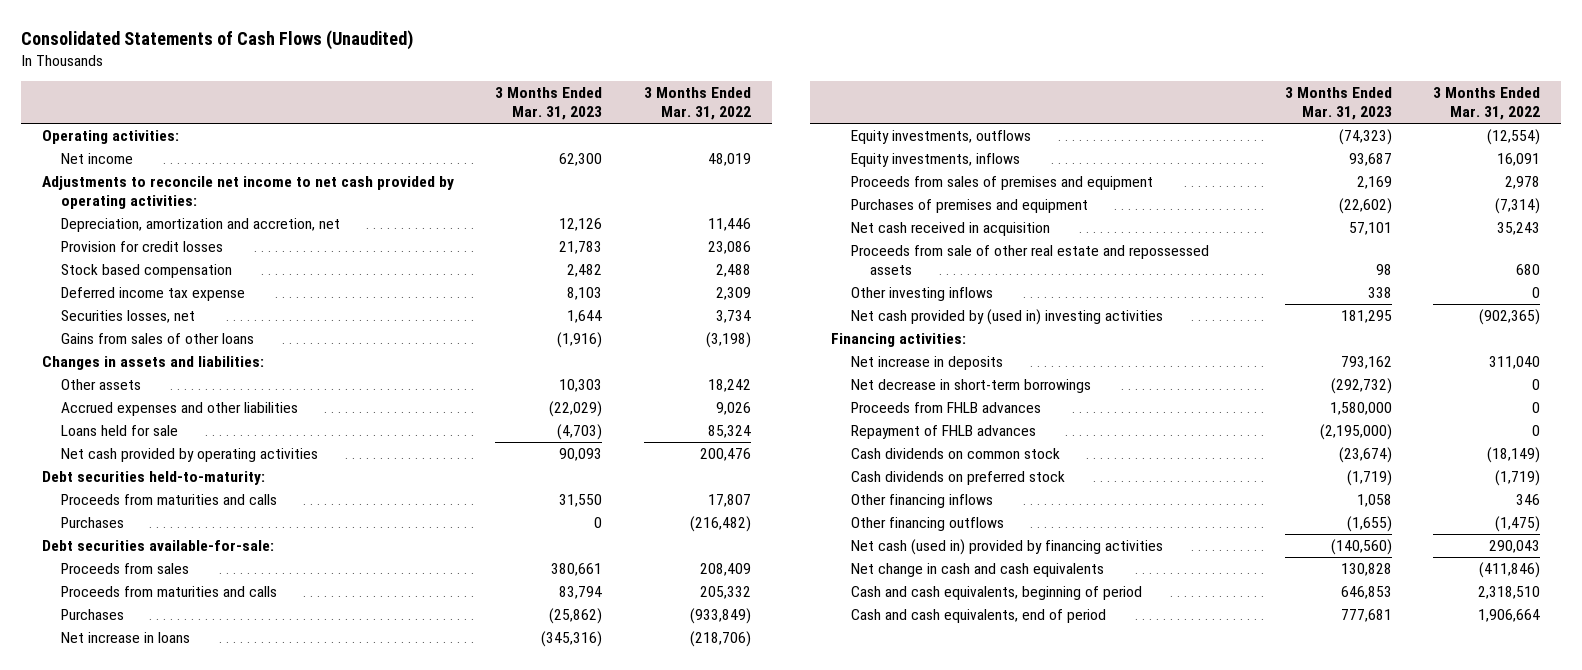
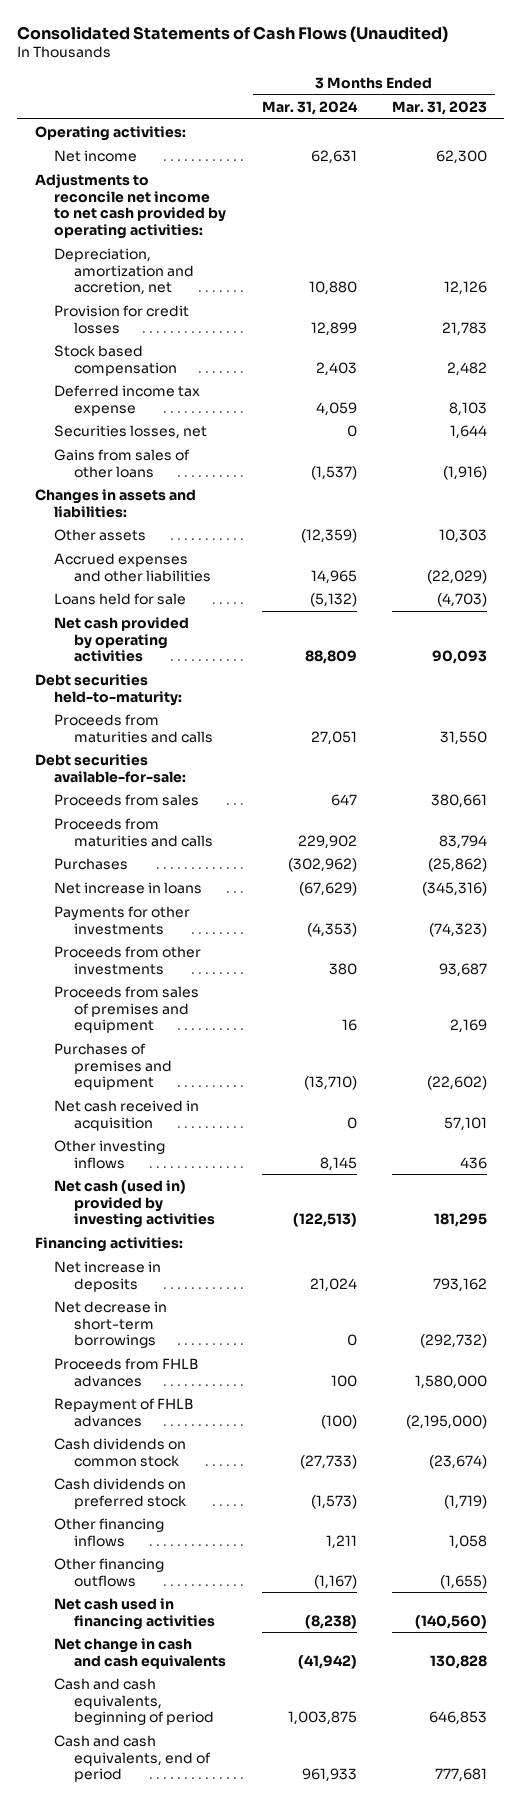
- | 3 Months Ended Mar. 31, 2023 | 3 Months Ended Mar. 31, 2022
+ | 3 Months Ended Mar. 31, 2024 | 3 Months Ended Mar. 31, 2023
- Purchases | 0 | (216,482)
- Equity investments, outflows | (74,323) | (12,554)
- Equity investments, inflows | 93,687 | 16,091
+ Payments for other investments | (4,353) | (74,323)
+ Proceeds from other investments | 380 | 93,687
- Proceeds from sale of other real estate and repossessed assets | 98 | 680
- Other investing inflows | 338 | 0
- Net cash provided by (used in) investing activities | 181,295 | (902,365)
+ Other investing inflows | 8,145 | 436
+ Net cash (used in) provided by investing activities | (122,513) | 181,295
- Net cash (used in) provided by financing activities | (140,560) | 290,043
+ Net cash used in financing activities | (8,238) | (140,560)

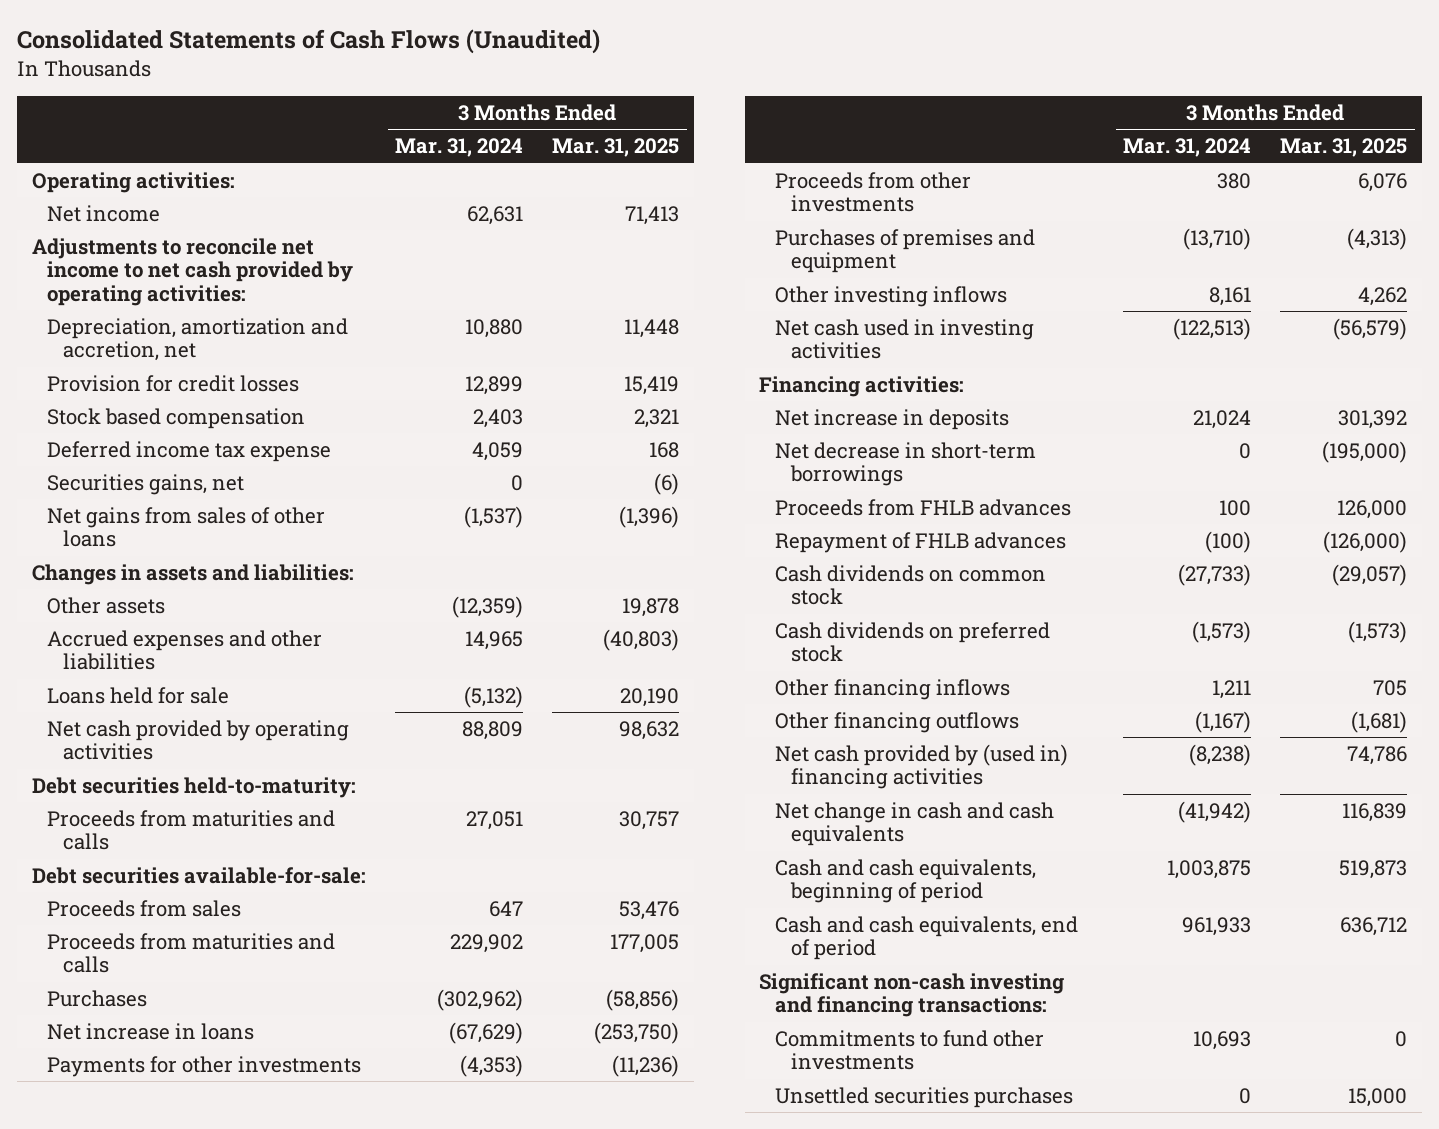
- | 3 Months Ended Mar. 31, 2024 | 3 Months Ended Mar. 31, 2023
+ | 3 Months Ended Mar. 31, 2024 | 3 Months Ended Mar. 31, 2025
- Securities losses, net | 0 | 1,644
- Gains from sales of other loans | (1,537) | (1,916)
+ Securities gains, net | 0 | (6)
+ Net gains from sales of other loans | (1,537) | (1,396)
- Proceeds from sales of premises and equipment | 16 | 2,169
- Net cash received in acquisition | 0 | 57,101
- Other investing inflows | 8,145 | 436
- Net cash (used in) provided by investing activities | (122,513) | 181,295
+ Other investing inflows | 8,161 | 4,262
+ Net cash used in investing activities | (122,513) | (56,579)
- Net cash used in financing activities | (8,238) | (140,560)
+ Net cash provided by (used in) financing activities | (8,238) | 74,786
+ Significant non-cash investing and financing transactions:
+ Commitments to fund other investments | 10,693 | 0
+ Unsettled securities purchases | 0 | 15,000

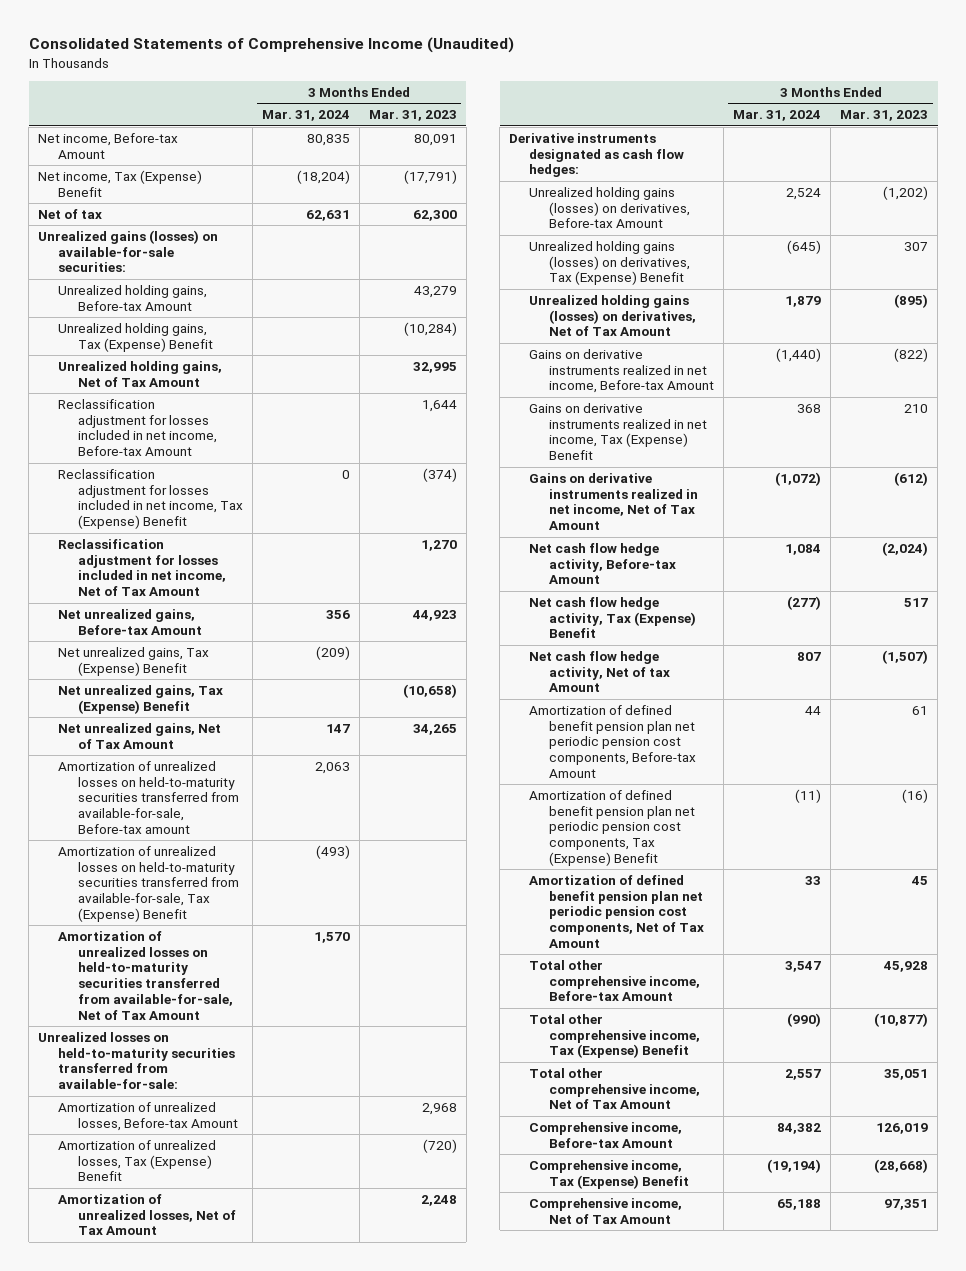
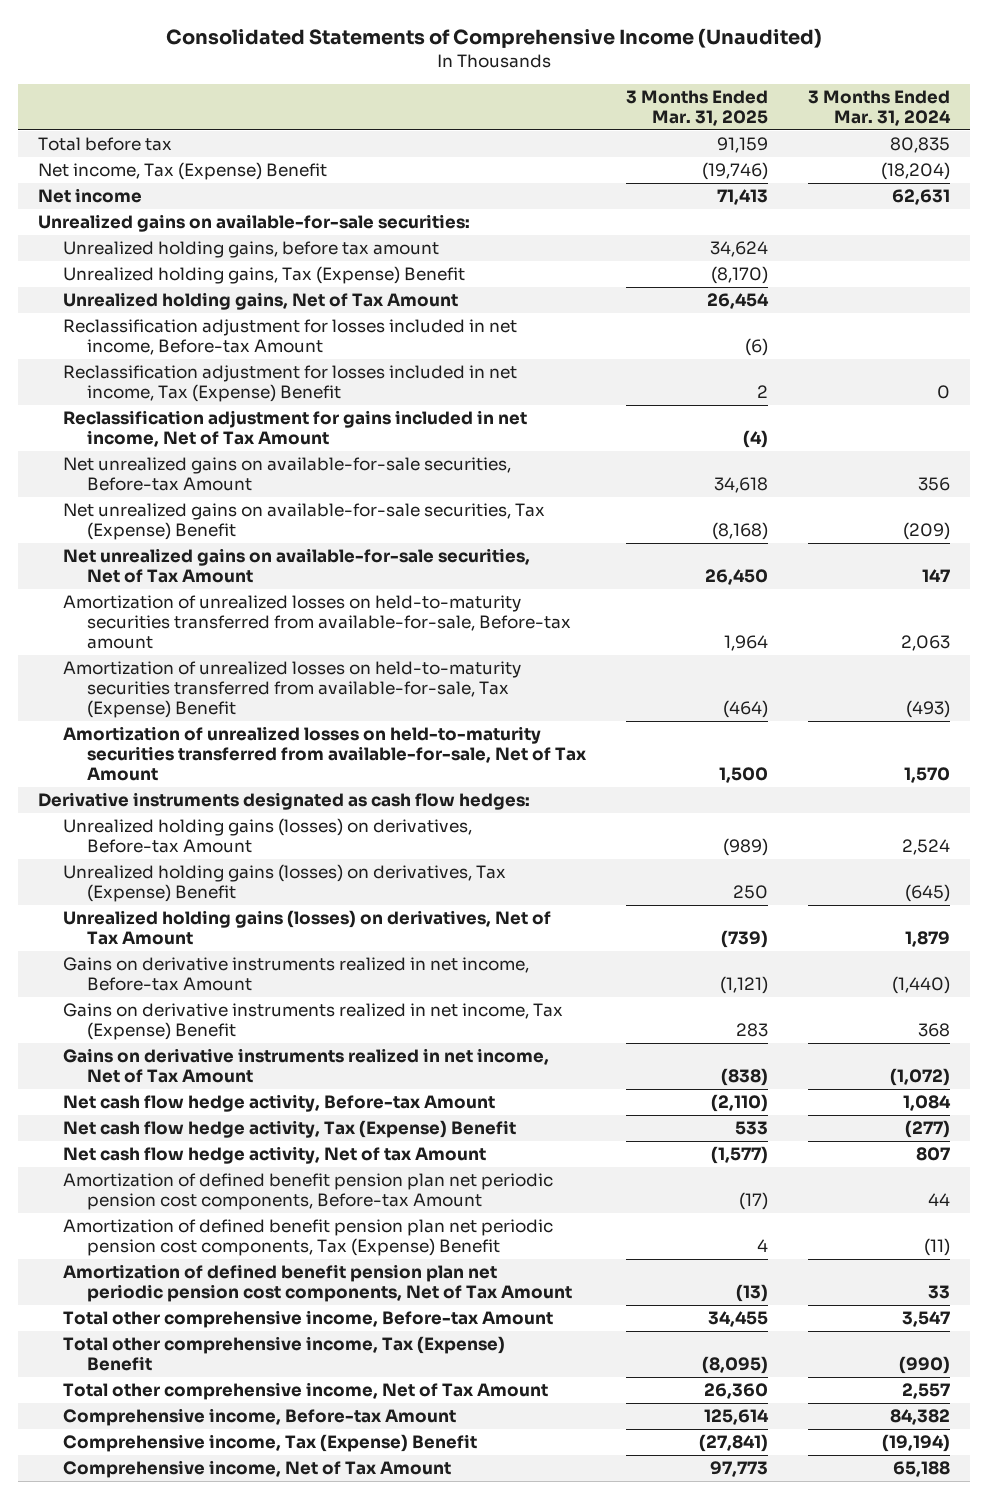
- | 3 Months Ended Mar. 31, 2024 | 3 Months Ended Mar. 31, 2023
+ | 3 Months Ended Mar. 31, 2025 | 3 Months Ended Mar. 31, 2024
- Net income, Before-tax Amount | 80,835 | 80,091
+ Total before tax | 91,159 | 80,835
- Net of tax | 62,631 | 62,300
- Unrealized gains (losses) on available-for-sale securities:
- Unrealized holding gains, Before-tax Amount | | 43,279
+ Net income | 71,413 | 62,631
+ Unrealized gains on available-for-sale securities:
+ Unrealized holding gains, before tax amount | 34,624 |
- Reclassification adjustment for losses included in net income, Net of Tax Amount | | 1,270
- Net unrealized gains, Before-tax Amount | 356 | 44,923
- Net unrealized gains, Tax (Expense) Benefit | (209) |
- Net unrealized gains, Tax (Expense) Benefit | | (10,658)
- Net unrealized gains, Net of Tax Amount | 147 | 34,265
+ Reclassification adjustment for gains included in net income, Net of Tax Amount | (4) |
+ Net unrealized gains on available-for-sale securities, Before-tax Amount | 34,618 | 356
+ Net unrealized gains on available-for-sale securities, Tax (Expense) Benefit | (8,168) | (209)
+ Net unrealized gains on available-for-sale securities, Net of Tax Amount | 26,450 | 147
- Unrealized losses on held-to-maturity securities transferred from available-for-sale:
- Amortization of unrealized losses, Before-tax Amount | | 2,968
- Amortization of unrealized losses, Tax (Expense) Benefit | | (720)
- Amortization of unrealized losses, Net of Tax Amount | | 2,248

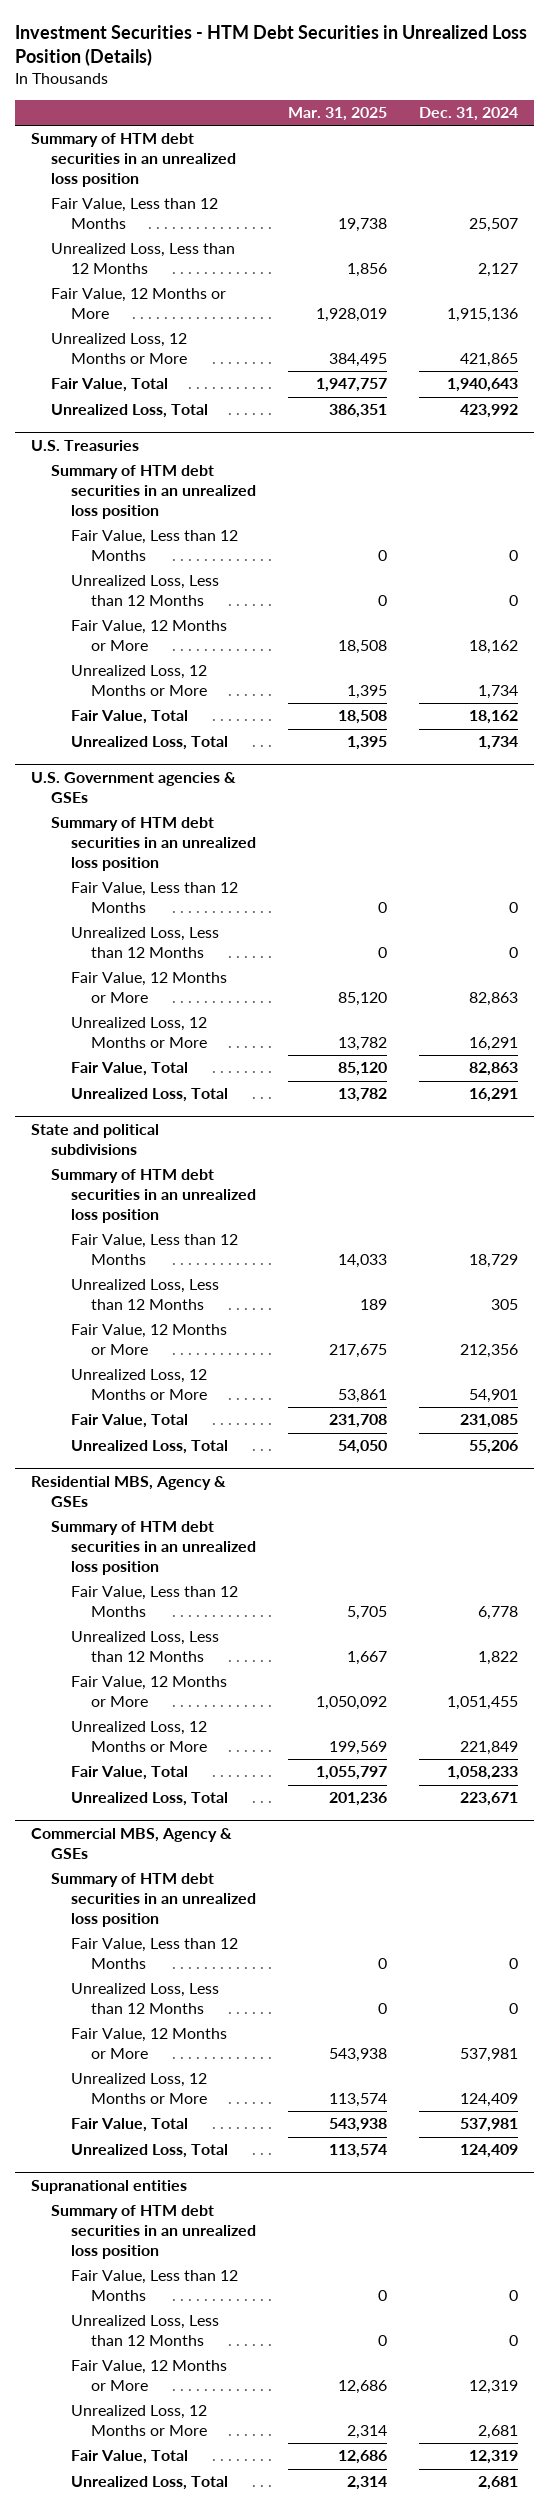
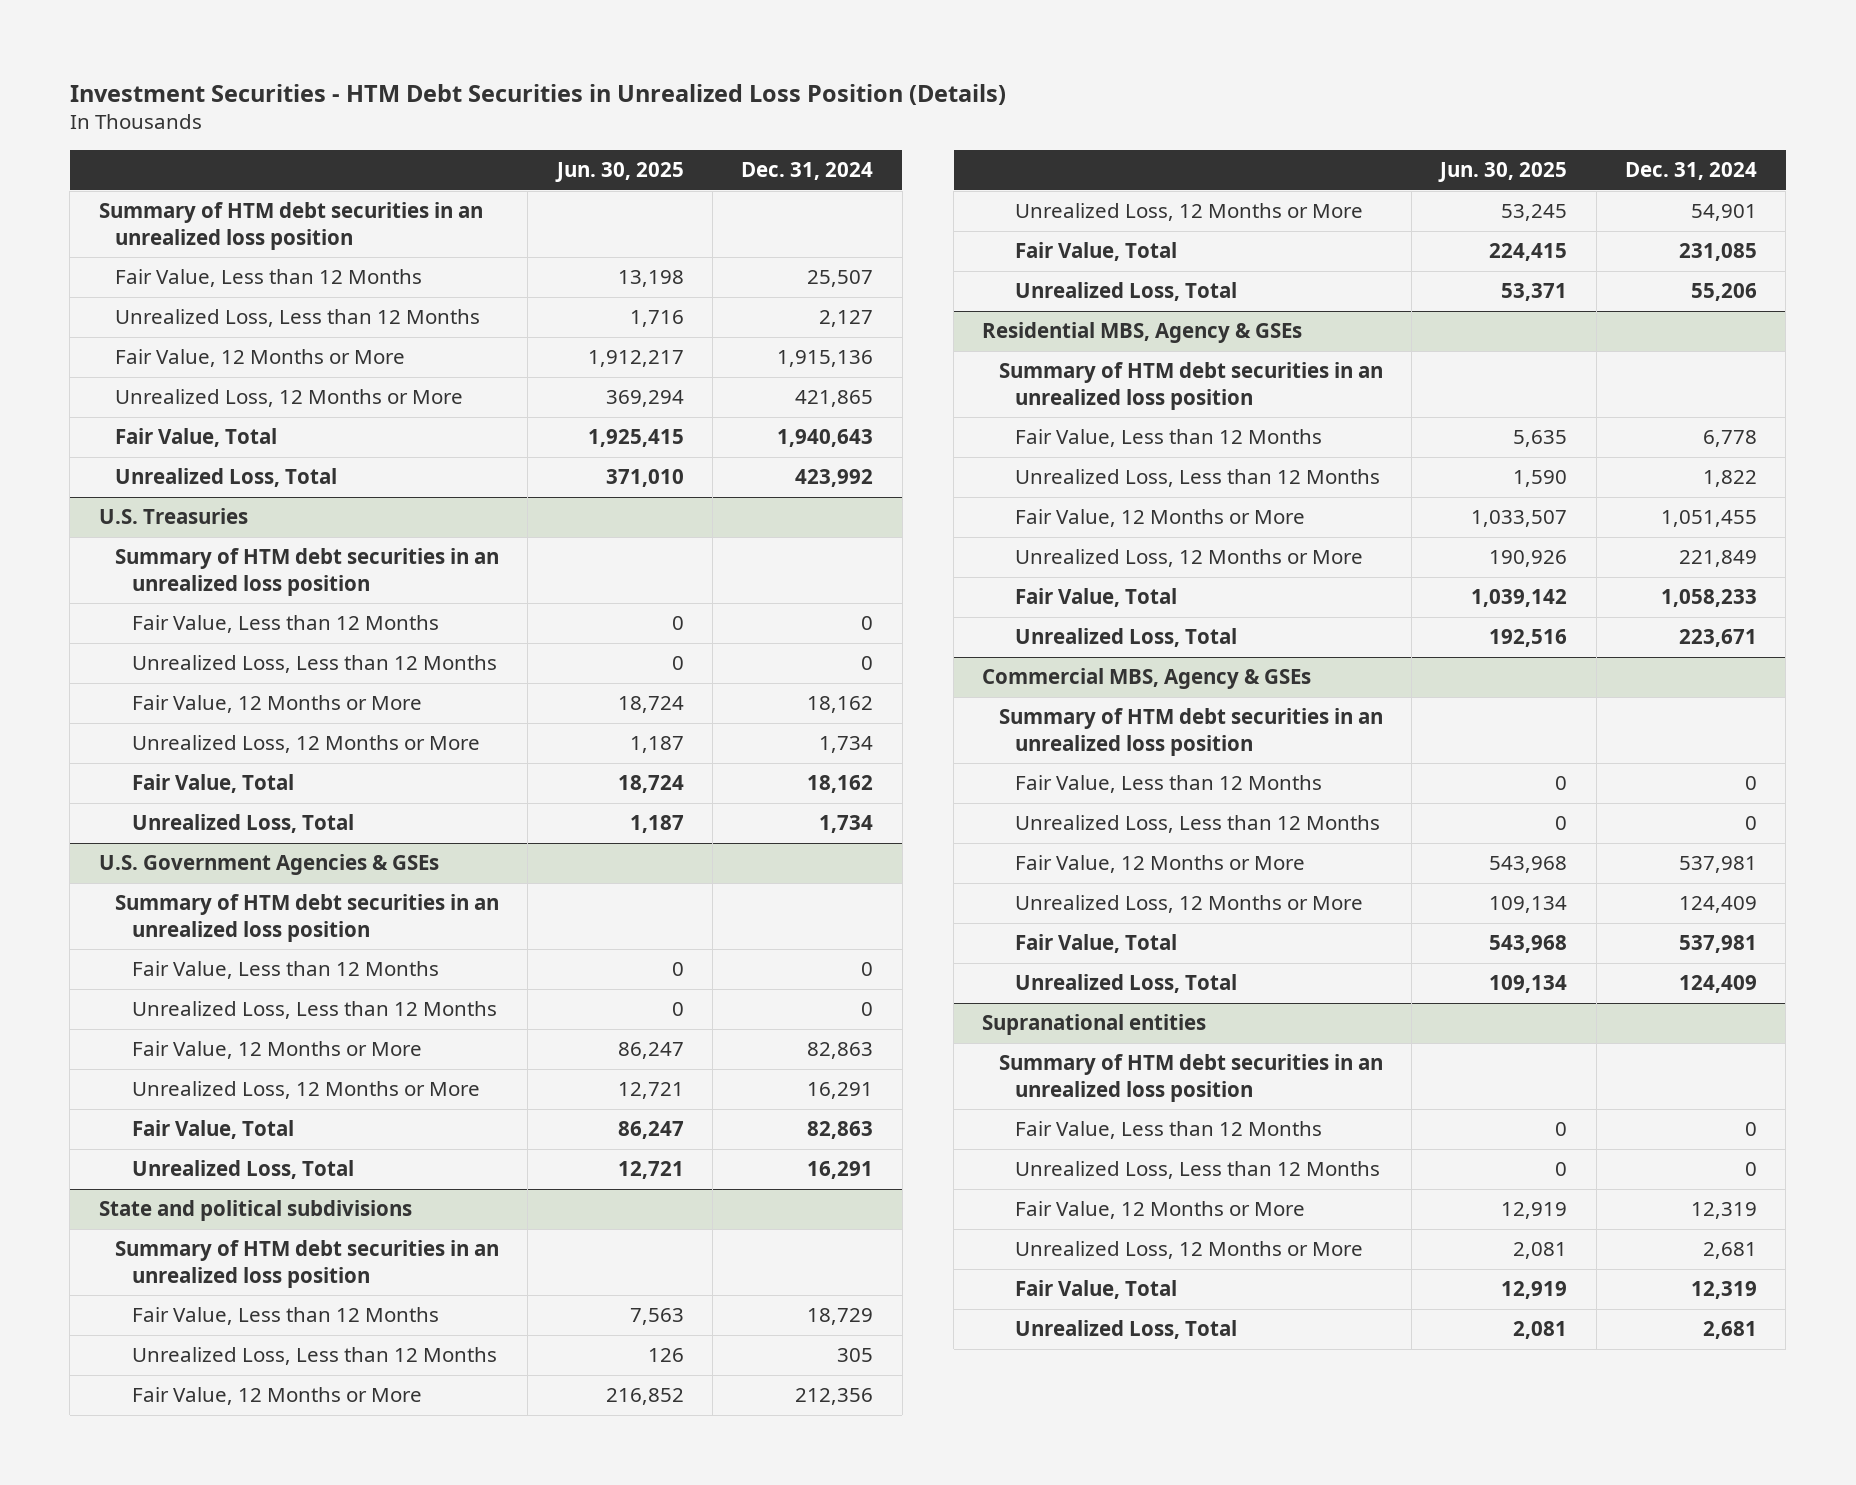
- | Mar. 31, 2025 | Dec. 31, 2024
+ | Jun. 30, 2025 | Dec. 31, 2024
- U.S. Government agencies & GSEs
+ U.S. Government Agencies & GSEs

